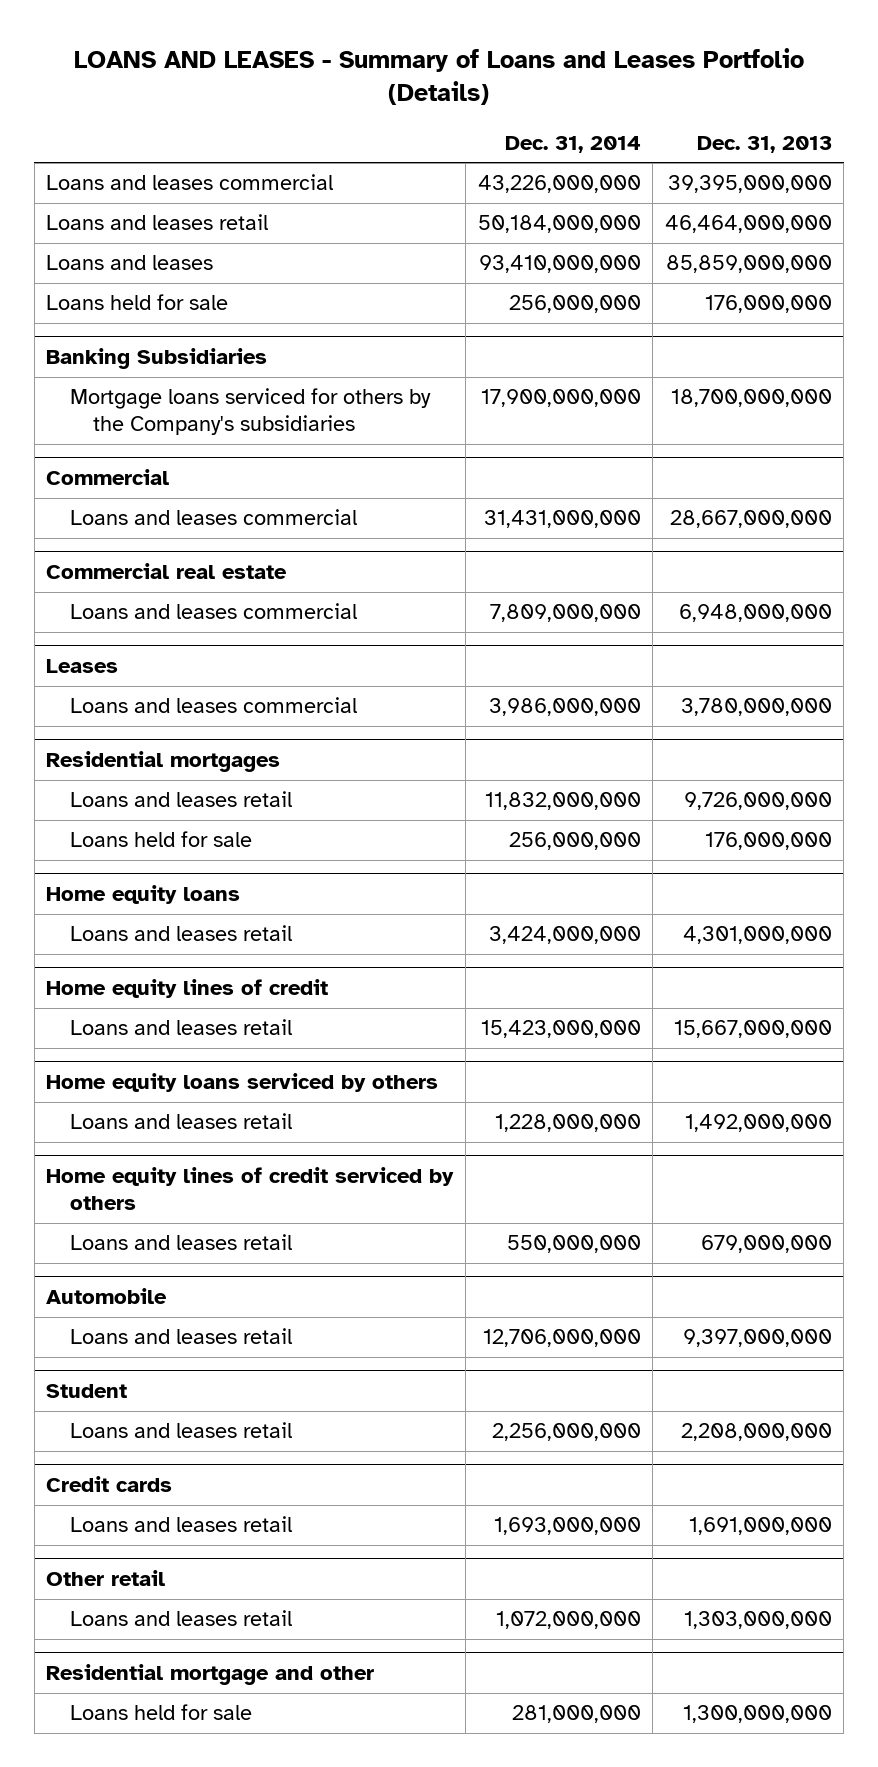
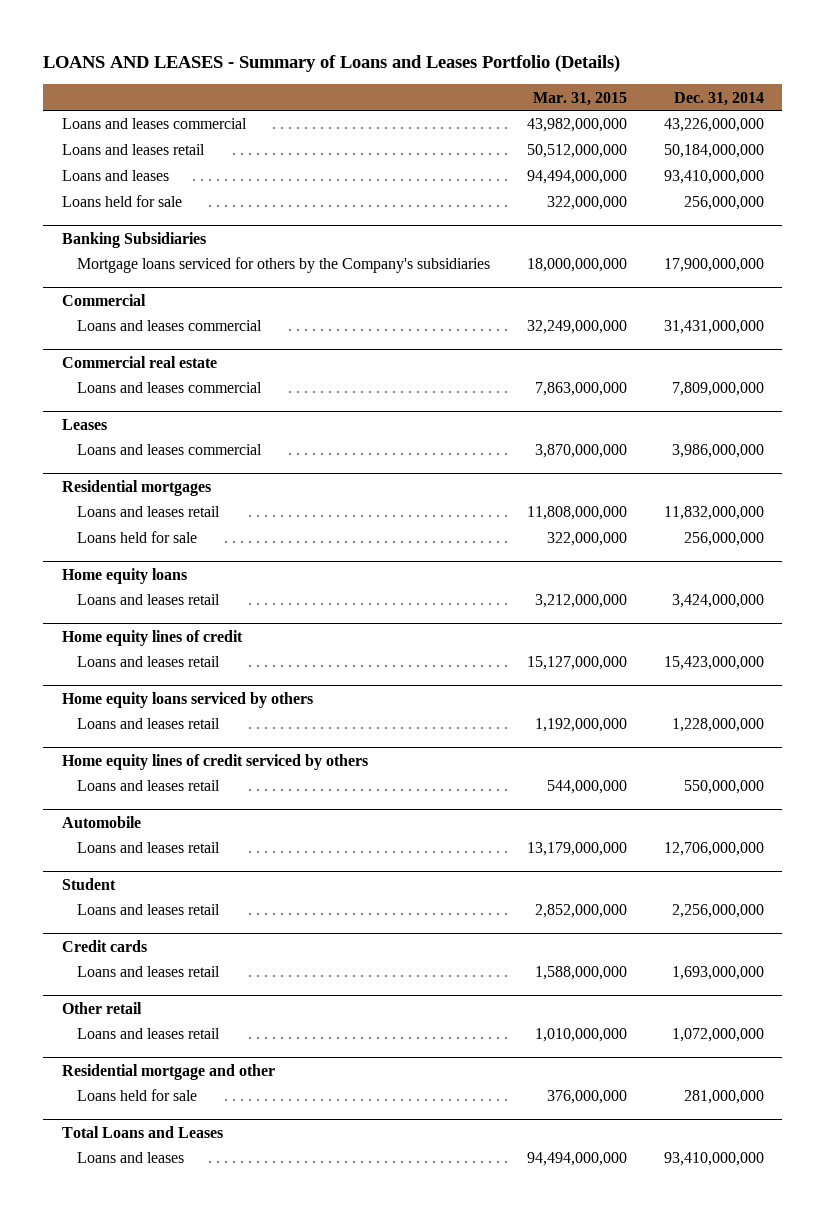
- | Dec. 31, 2014 | Dec. 31, 2013
+ | Mar. 31, 2015 | Dec. 31, 2014
+ Total Loans and Leases
+ Loans and leases | 94,494,000,000 | 93,410,000,000

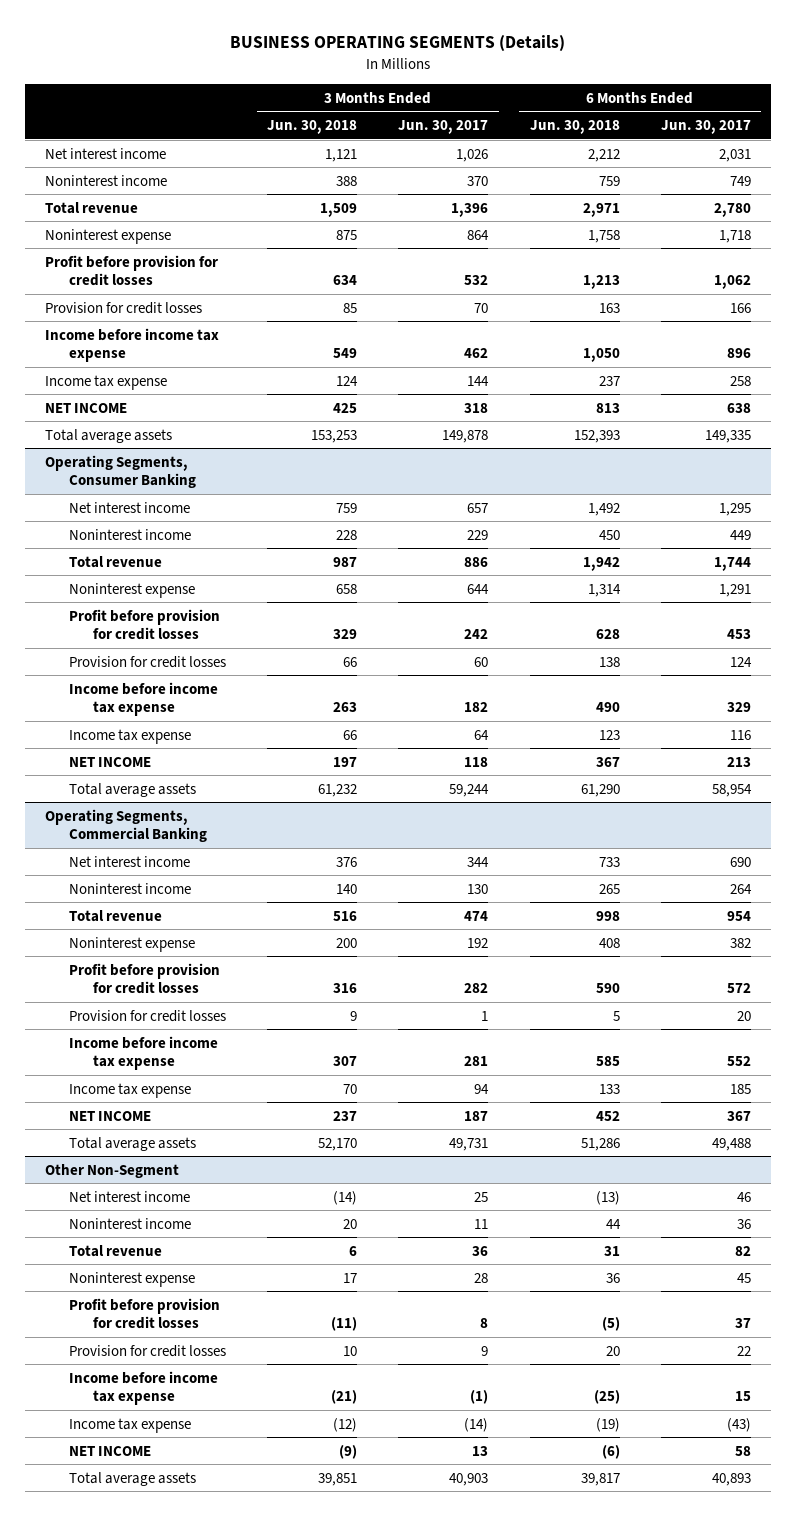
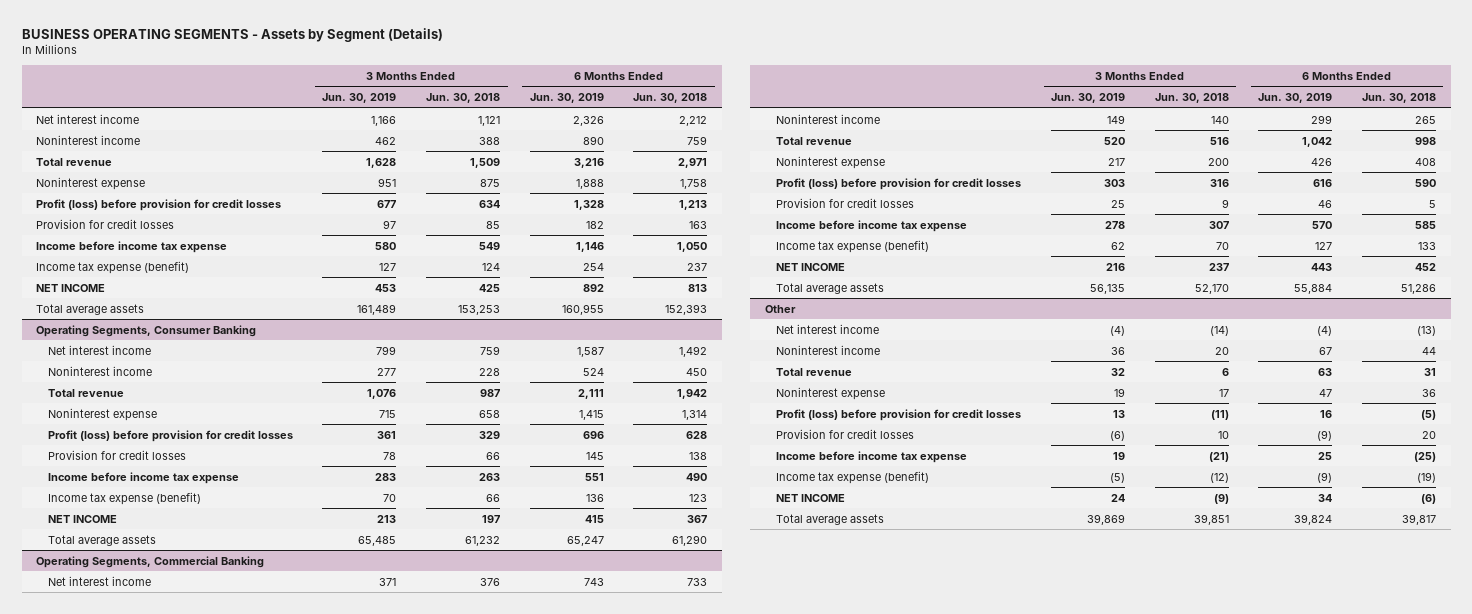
- BUSINESS OPERATING SEGMENTS (Details)
+ BUSINESS OPERATING SEGMENTS - Assets by Segment (Details)
- | 3 Months Ended Jun. 30, 2018 | 3 Months Ended Jun. 30, 2017 | 6 Months Ended Jun. 30, 2018 | 6 Months Ended Jun. 30, 2017
+ | 3 Months Ended Jun. 30, 2019 | 3 Months Ended Jun. 30, 2018 | 6 Months Ended Jun. 30, 2019 | 6 Months Ended Jun. 30, 2018
- Profit before provision for credit losses | 634 | 532 | 1,213 | 1,062
+ Profit (loss) before provision for credit losses | 677 | 634 | 1,328 | 1,213
- Income tax expense | 124 | 144 | 237 | 258
+ Income tax expense (benefit) | 127 | 124 | 254 | 237
@ Operating Segments, Consumer Banking
- Profit before provision for credit losses | 329 | 242 | 628 | 453
+ Profit (loss) before provision for credit losses | 361 | 329 | 696 | 628
- Income tax expense | 66 | 64 | 123 | 116
+ Income tax expense (benefit) | 70 | 66 | 136 | 123
@ Operating Segments, Commercial Banking
- Profit before provision for credit losses | 316 | 282 | 590 | 572
+ Profit (loss) before provision for credit losses | 303 | 316 | 616 | 590
- Income tax expense | 70 | 94 | 133 | 185
+ Income tax expense (benefit) | 62 | 70 | 127 | 133
- Other Non-Segment
+ Other
- Profit before provision for credit losses | (11) | 8 | (5) | 37
+ Profit (loss) before provision for credit losses | 13 | (11) | 16 | (5)
- Income tax expense | (12) | (14) | (19) | (43)
+ Income tax expense (benefit) | (5) | (12) | (9) | (19)

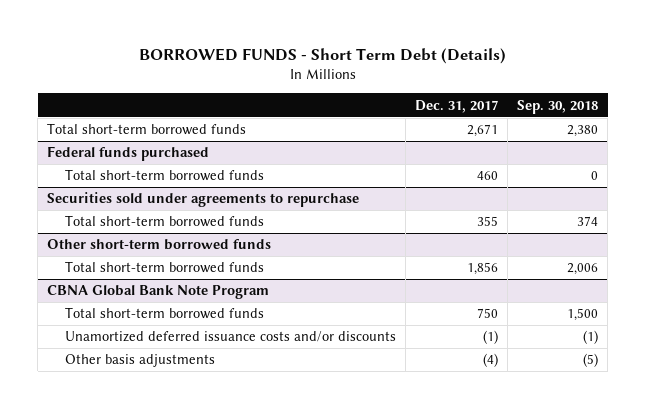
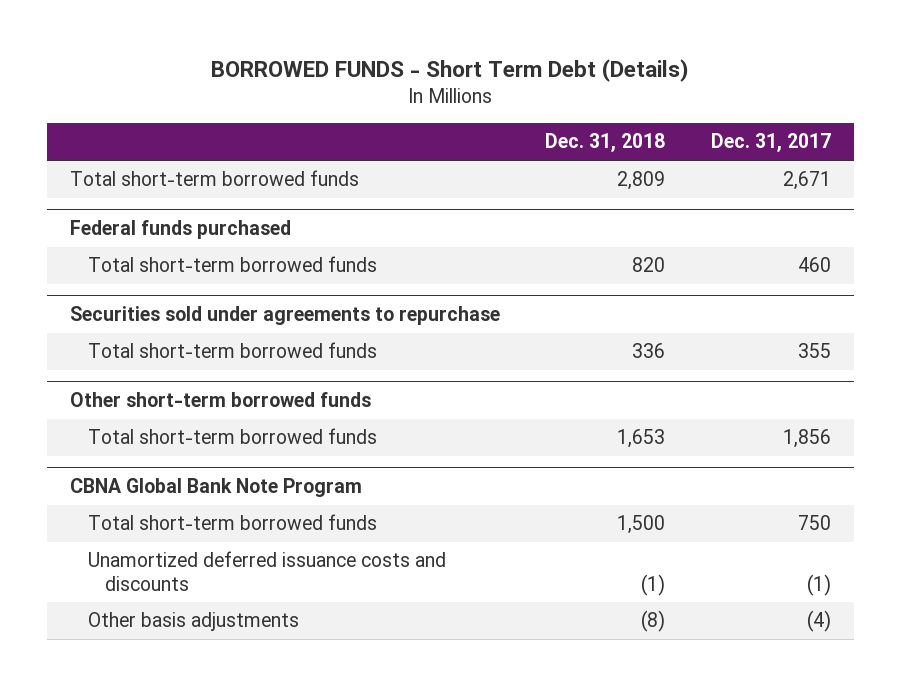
- | Dec. 31, 2017 | Sep. 30, 2018
+ | Dec. 31, 2018 | Dec. 31, 2017
@ CBNA Global Bank Note Program
- Unamortized deferred issuance costs and/or discounts | (1) | (1)
+ Unamortized deferred issuance costs and discounts | (1) | (1)

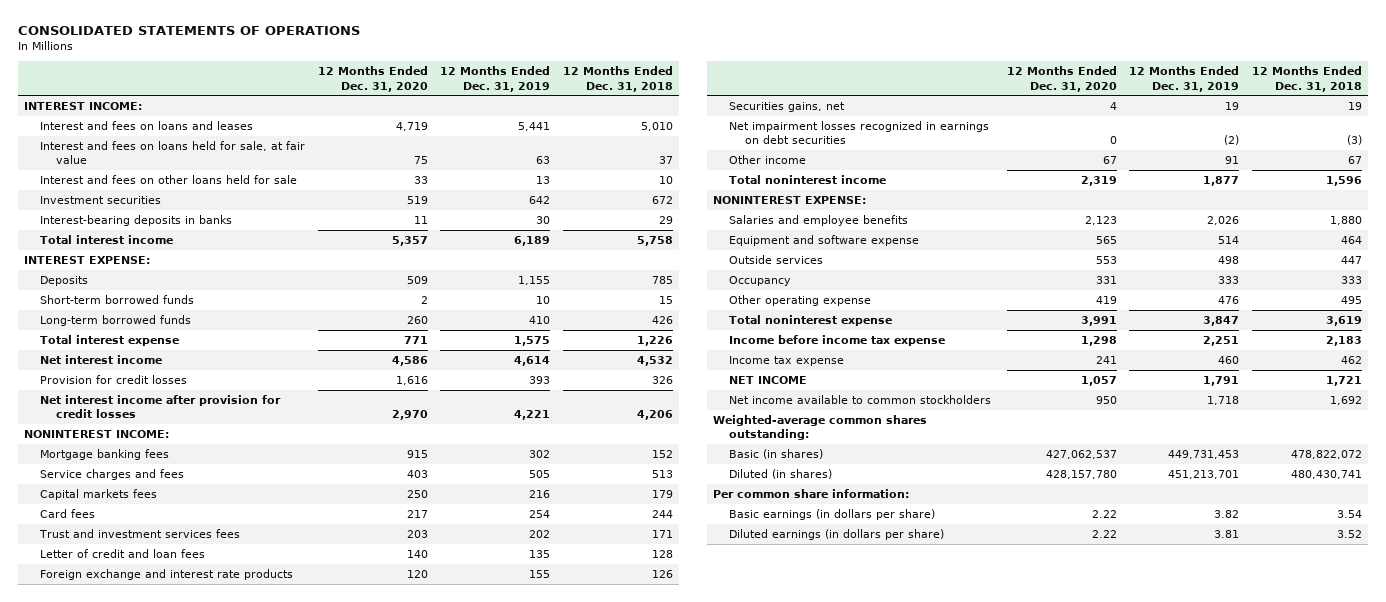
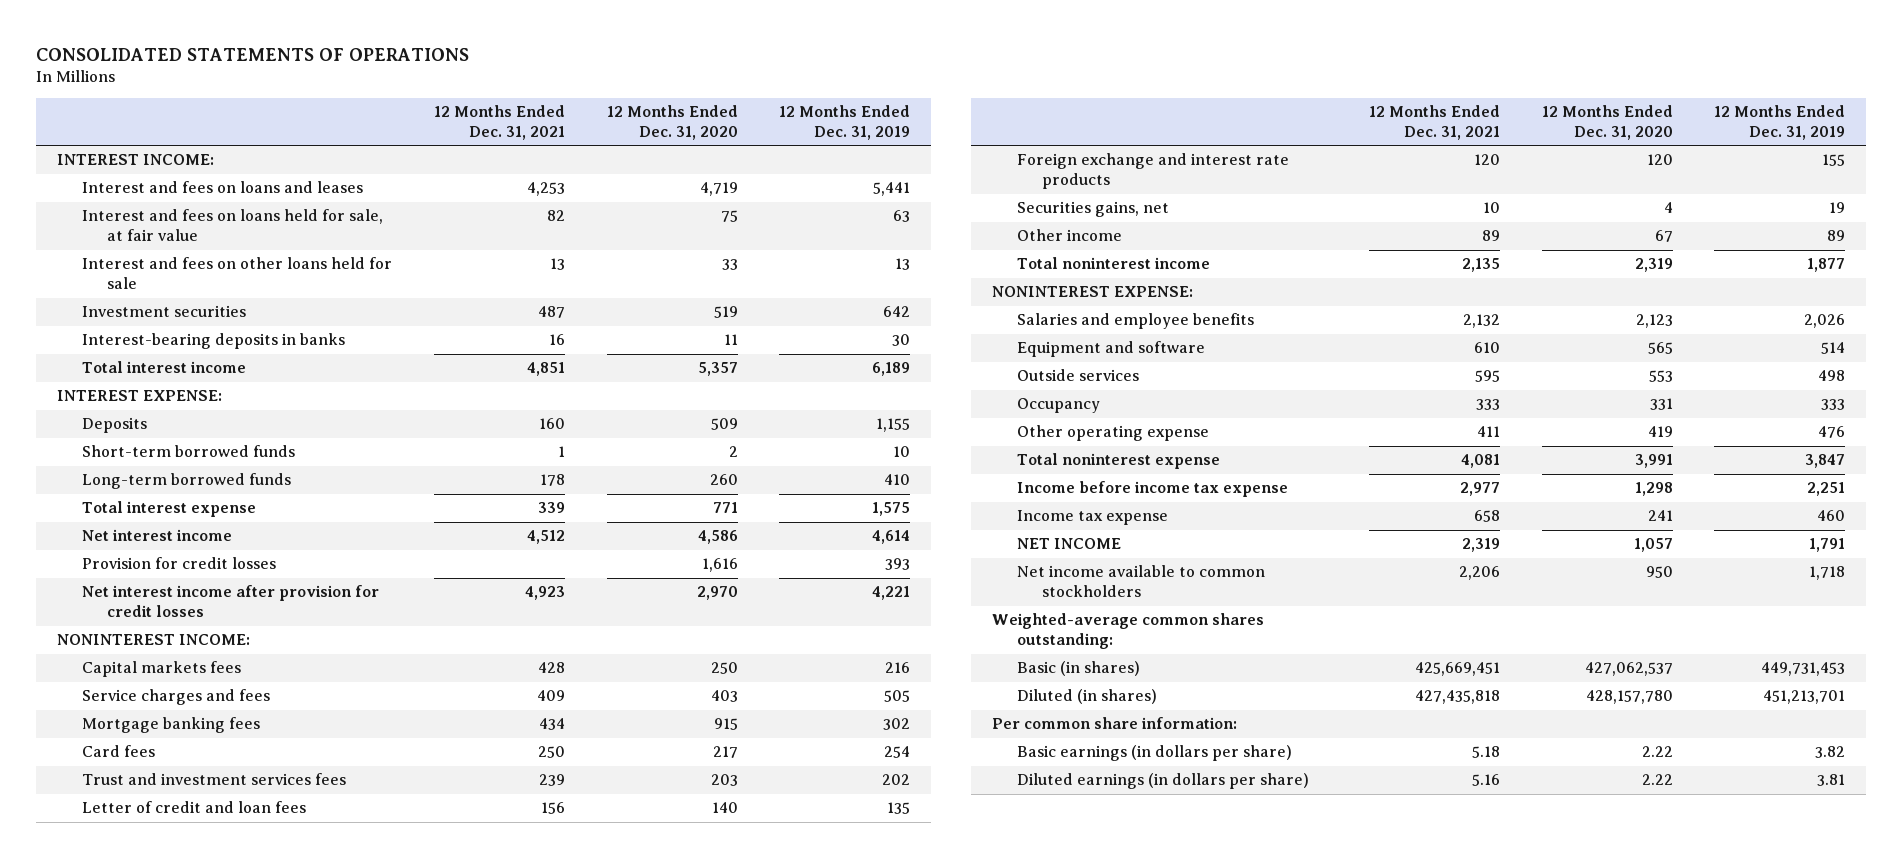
- | 12 Months Ended Dec. 31, 2020 | 12 Months Ended Dec. 31, 2019 | 12 Months Ended Dec. 31, 2018
+ | 12 Months Ended Dec. 31, 2021 | 12 Months Ended Dec. 31, 2020 | 12 Months Ended Dec. 31, 2019
moved down: Service charges and fees | 409 | 403 | 505
moved down: Mortgage banking fees | 434 | 915 | 302
- Net impairment losses recognized in earnings on debt securities | 0 | (2) | (3)
- Other income | 67 | 91 | 67
+ Other income | 89 | 67 | 89
- Equipment and software expense | 565 | 514 | 464
+ Equipment and software | 610 | 565 | 514

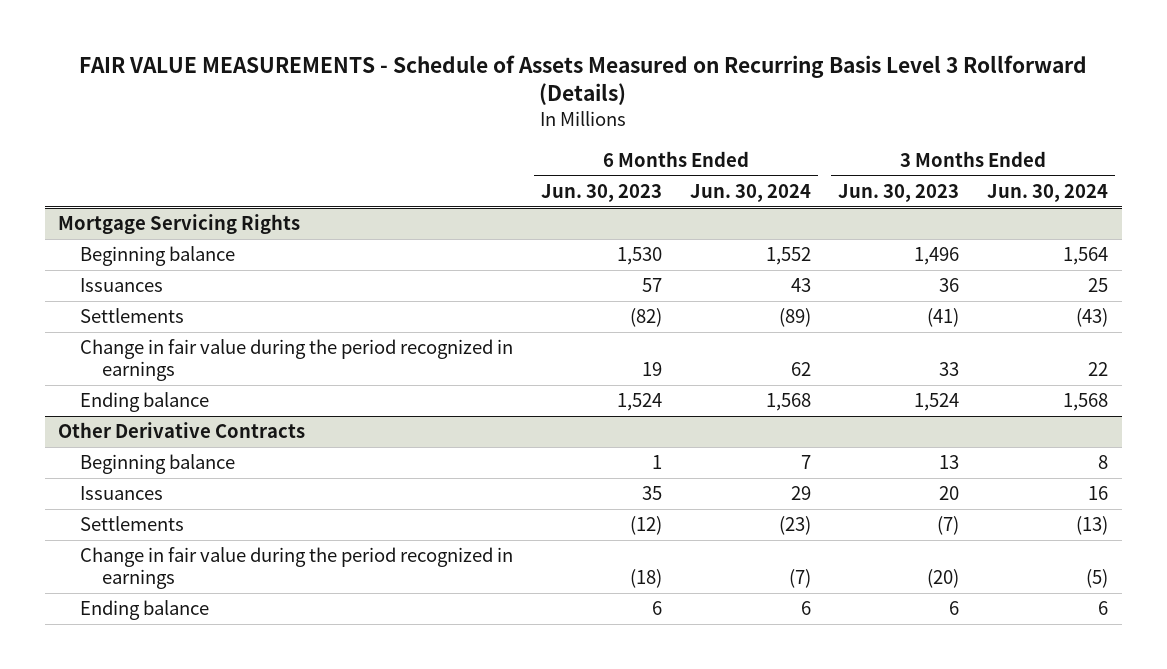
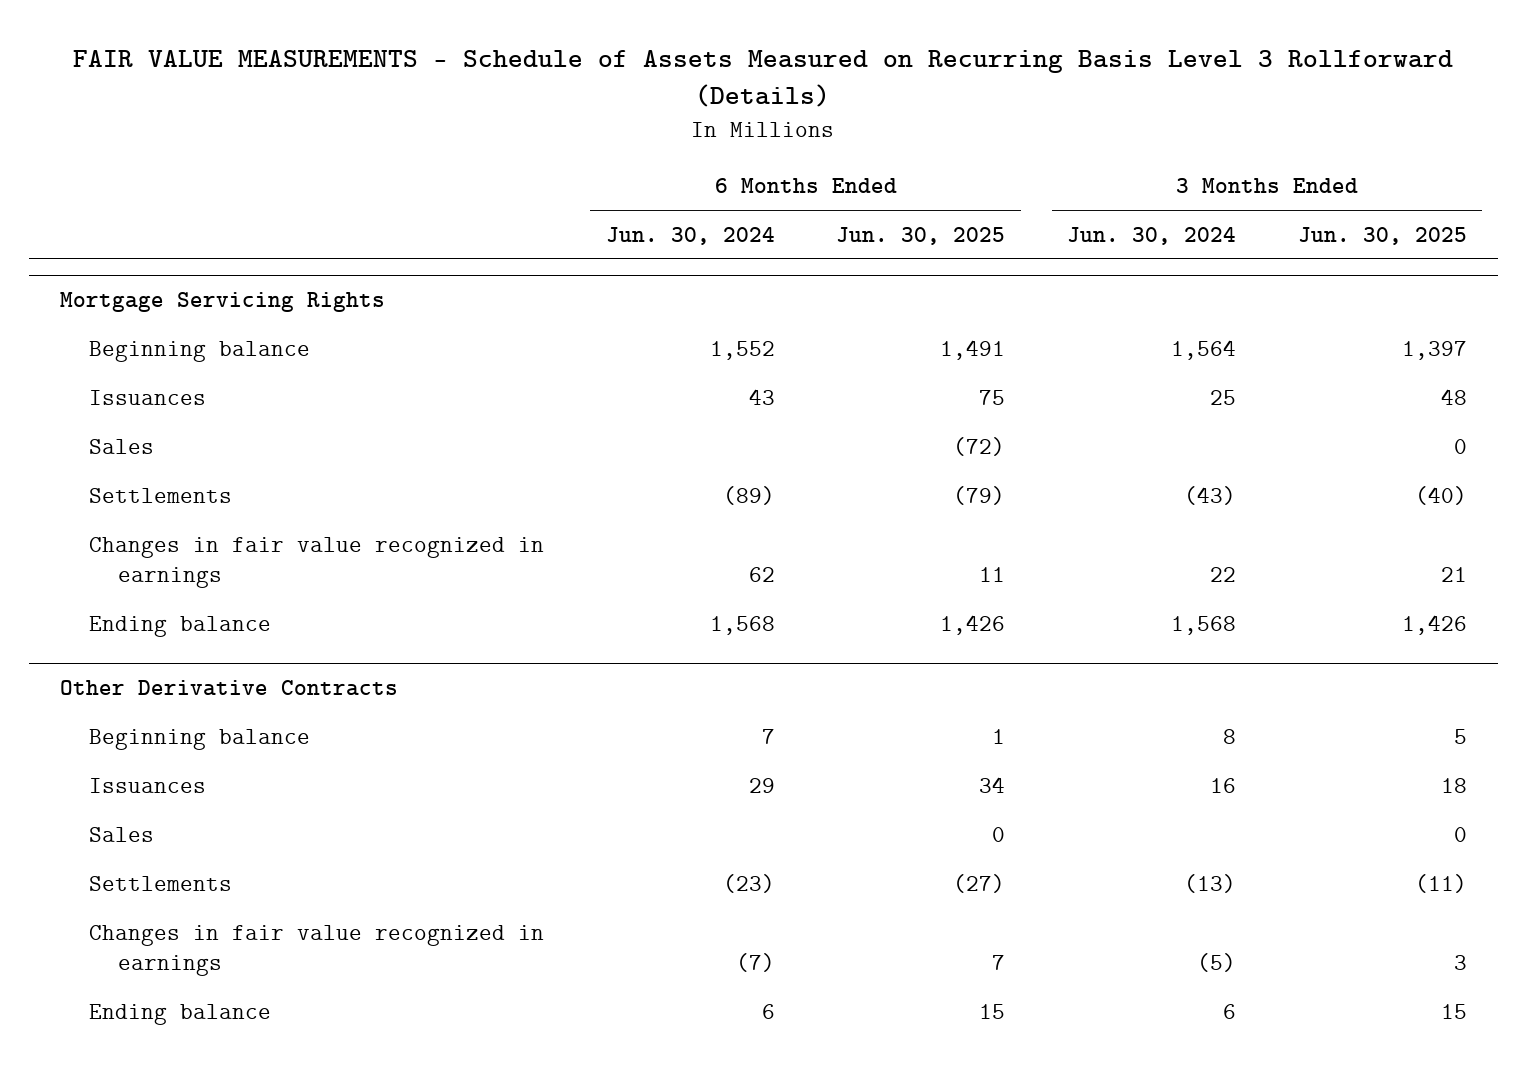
- | 6 Months Ended Jun. 30, 2023 | 6 Months Ended Jun. 30, 2024 | 3 Months Ended Jun. 30, 2023 | 3 Months Ended Jun. 30, 2024
+ | 6 Months Ended Jun. 30, 2024 | 6 Months Ended Jun. 30, 2025 | 3 Months Ended Jun. 30, 2024 | 3 Months Ended Jun. 30, 2025
@ Mortgage Servicing Rights
+ Sales | | (72) | | 0
- Change in fair value during the period recognized in earnings | 19 | 62 | 33 | 22
+ Changes in fair value recognized in earnings | 62 | 11 | 22 | 21
@ Other Derivative Contracts
+ Sales | | 0 | | 0
- Change in fair value during the period recognized in earnings | (18) | (7) | (20) | (5)
+ Changes in fair value recognized in earnings | (7) | 7 | (5) | 3

